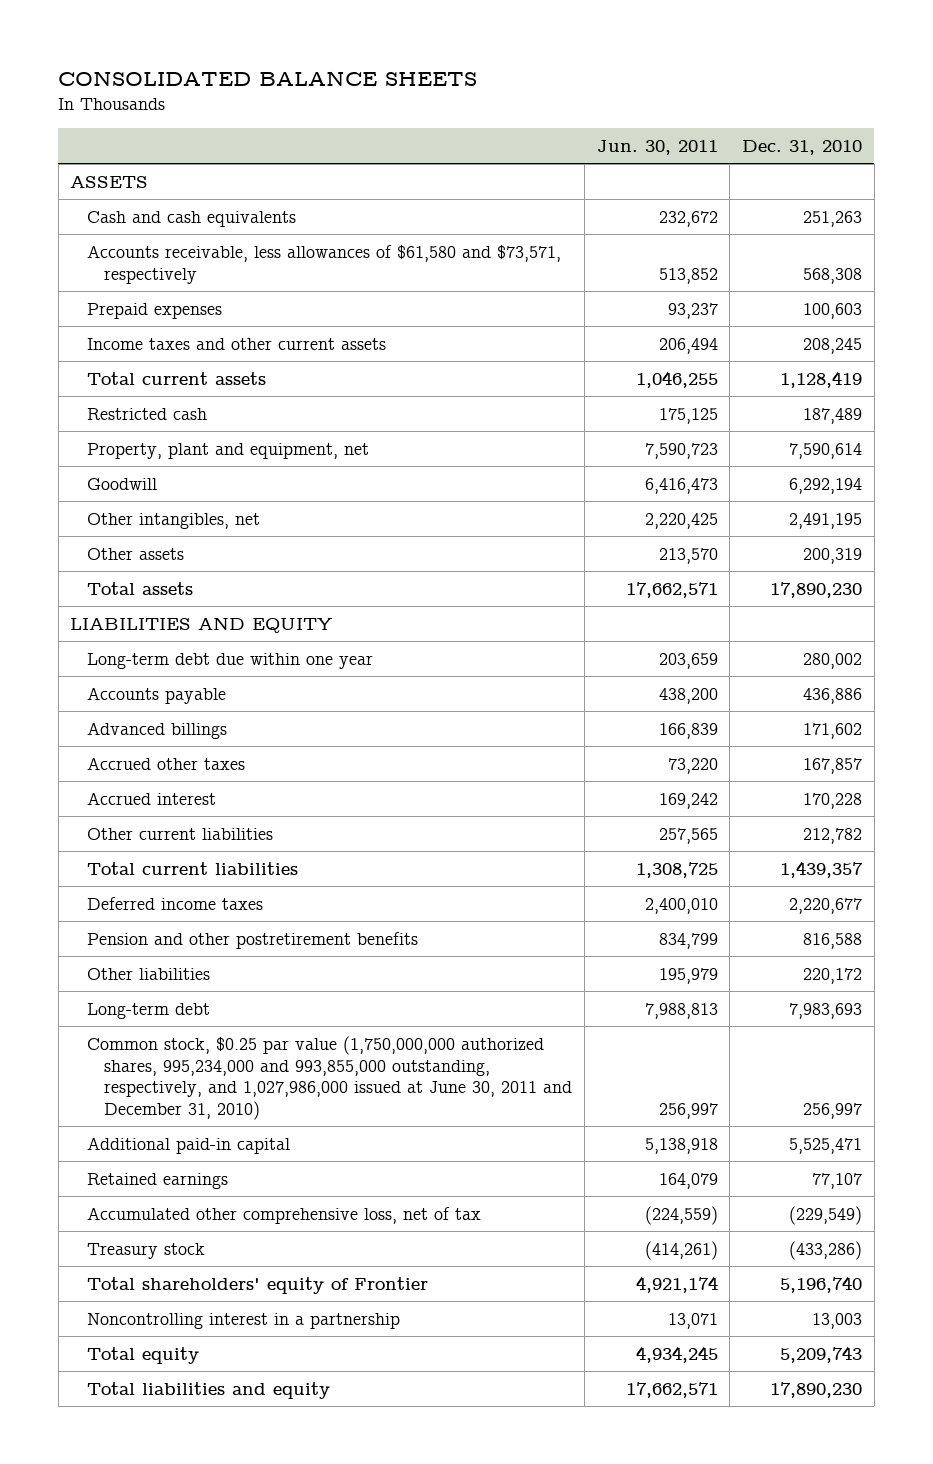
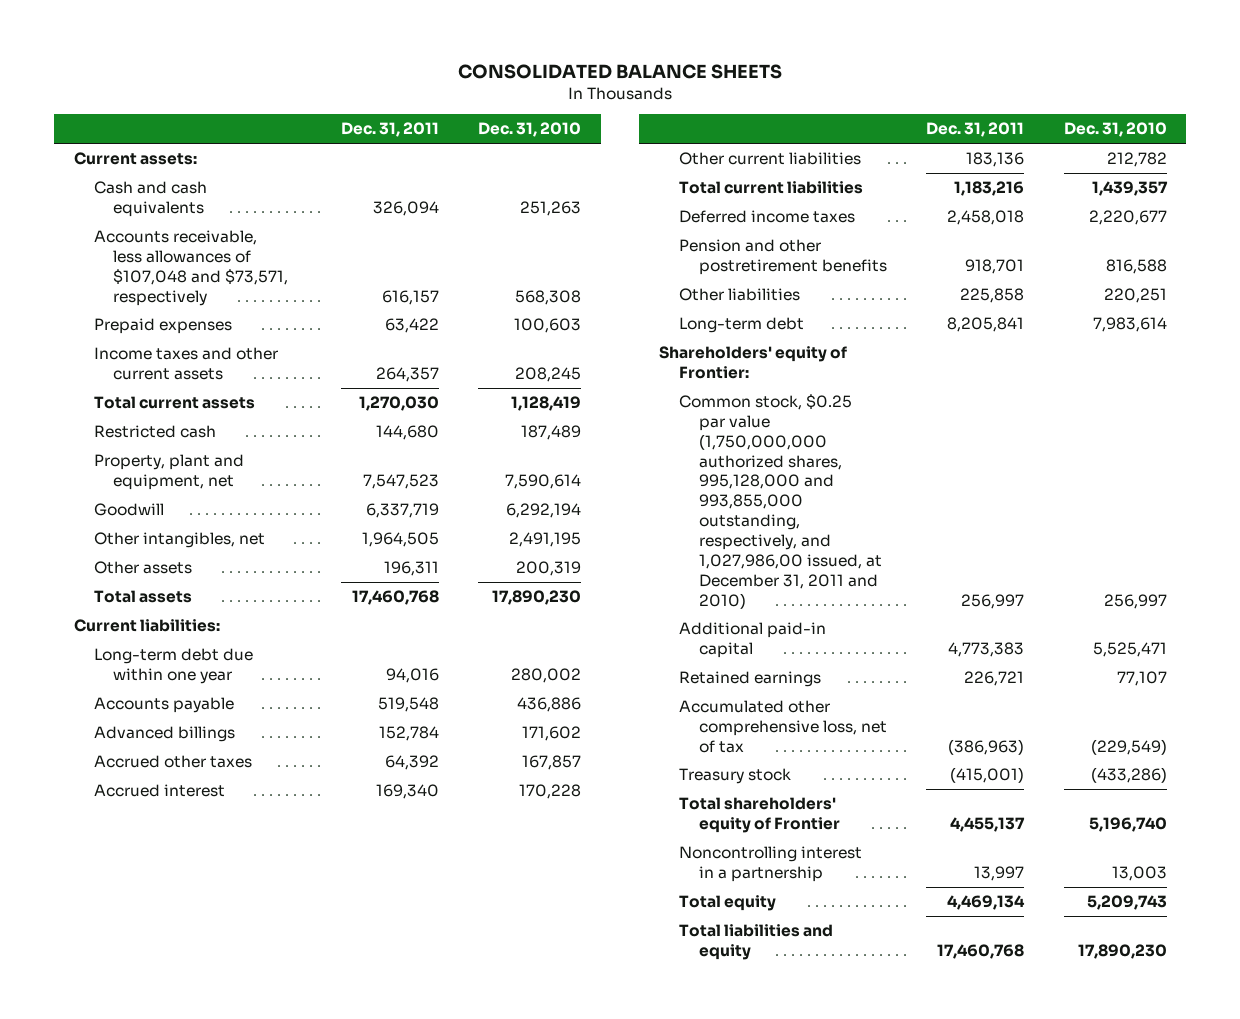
- | Jun. 30, 2011 | Dec. 31, 2010
+ | Dec. 31, 2011 | Dec. 31, 2010
- ASSETS
+ Current assets:
- Accounts receivable, less allowances of $61,580 and $73,571, respectively | 513,852 | 568,308
+ Accounts receivable, less allowances of $107,048 and $73,571, respectively | 616,157 | 568,308
- LIABILITIES AND EQUITY
+ Current liabilities:
- Other liabilities | 195,979 | 220,172
- Long-term debt | 7,988,813 | 7,983,693
- Common stock, $0.25 par value (1,750,000,000 authorized shares, 995,234,000 and 993,855,000 outstanding, respectively, and 1,027,986,000 issued at June 30, 2011 and December 31, 2010) | 256,997 | 256,997
+ Other liabilities | 225,858 | 220,251
+ Long-term debt | 8,205,841 | 7,983,614
+ Shareholders' equity of Frontier:
+ Common stock, $0.25 par value (1,750,000,000 authorized shares, 995,128,000 and 993,855,000 outstanding, respectively, and 1,027,986,00 issued, at December 31, 2011 and 2010) | 256,997 | 256,997

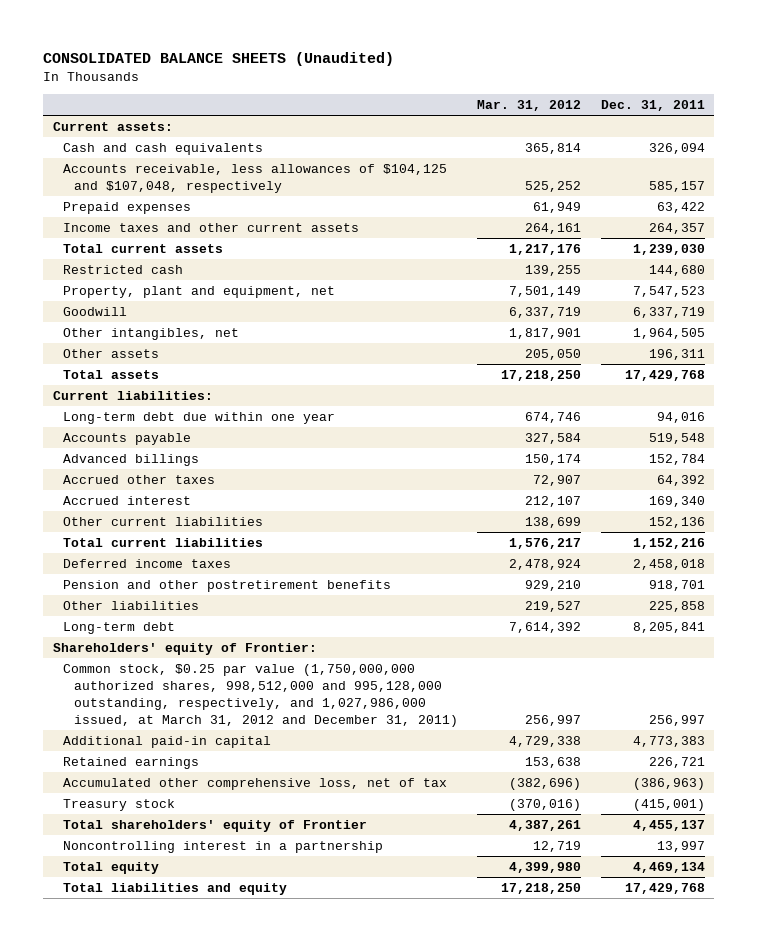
- CONSOLIDATED BALANCE SHEETS
+ CONSOLIDATED BALANCE SHEETS (Unaudited)
- | Dec. 31, 2011 | Dec. 31, 2010
+ | Mar. 31, 2012 | Dec. 31, 2011
- Accounts receivable, less allowances of $107,048 and $73,571, respectively | 616,157 | 568,308
+ Accounts receivable, less allowances of $104,125 and $107,048, respectively | 525,252 | 585,157
- Total current assets | 1,270,030 | 1,128,419
+ Total current assets | 1,217,176 | 1,239,030
- Total assets | 17,460,768 | 17,890,230
+ Total assets | 17,218,250 | 17,429,768
- Other current liabilities | 183,136 | 212,782
- Total current liabilities | 1,183,216 | 1,439,357
+ Other current liabilities | 138,699 | 152,136
+ Total current liabilities | 1,576,217 | 1,152,216
- Common stock, $0.25 par value (1,750,000,000 authorized shares, 995,128,000 and 993,855,000 outstanding, respectively, and 1,027,986,00 issued, at December 31, 2011 and 2010) | 256,997 | 256,997
+ Common stock, $0.25 par value (1,750,000,000 authorized shares, 998,512,000 and 995,128,000 outstanding, respectively, and 1,027,986,000 issued, at March 31, 2012 and December 31, 2011) | 256,997 | 256,997
- Total liabilities and equity | 17,460,768 | 17,890,230
+ Total liabilities and equity | 17,218,250 | 17,429,768

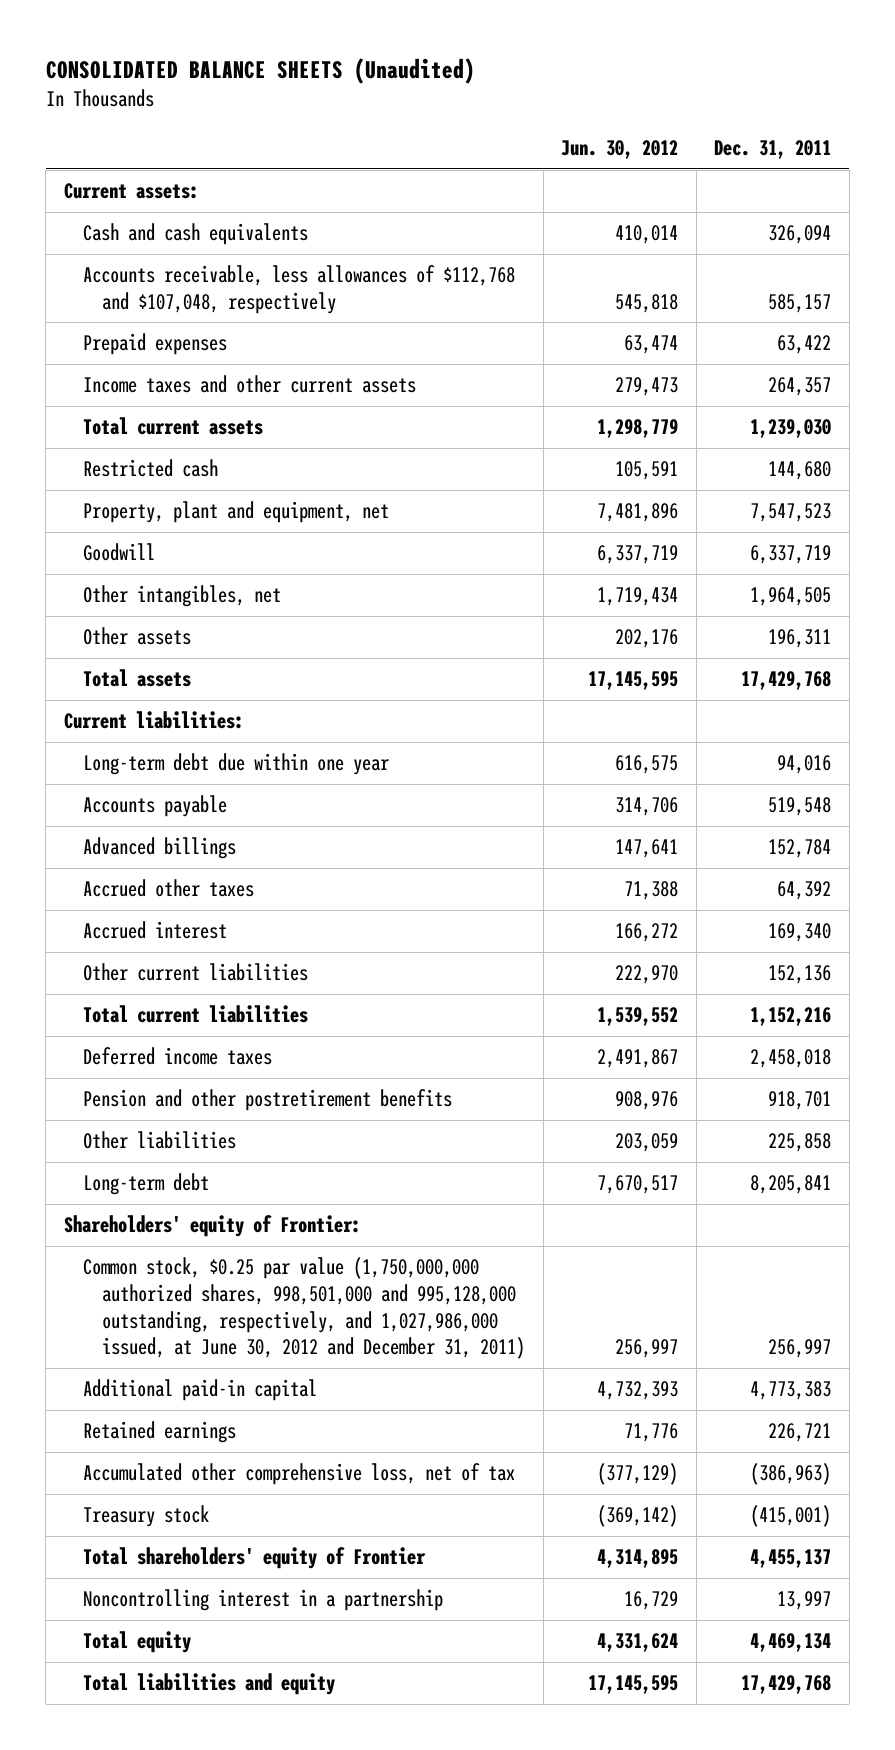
- | Mar. 31, 2012 | Dec. 31, 2011
+ | Jun. 30, 2012 | Dec. 31, 2011
- Accounts receivable, less allowances of $104,125 and $107,048, respectively | 525,252 | 585,157
+ Accounts receivable, less allowances of $112,768 and $107,048, respectively | 545,818 | 585,157
- Common stock, $0.25 par value (1,750,000,000 authorized shares, 998,512,000 and 995,128,000 outstanding, respectively, and 1,027,986,000 issued, at March 31, 2012 and December 31, 2011) | 256,997 | 256,997
+ Common stock, $0.25 par value (1,750,000,000 authorized shares, 998,501,000 and 995,128,000 outstanding, respectively, and 1,027,986,000 issued, at June 30, 2012 and December 31, 2011) | 256,997 | 256,997

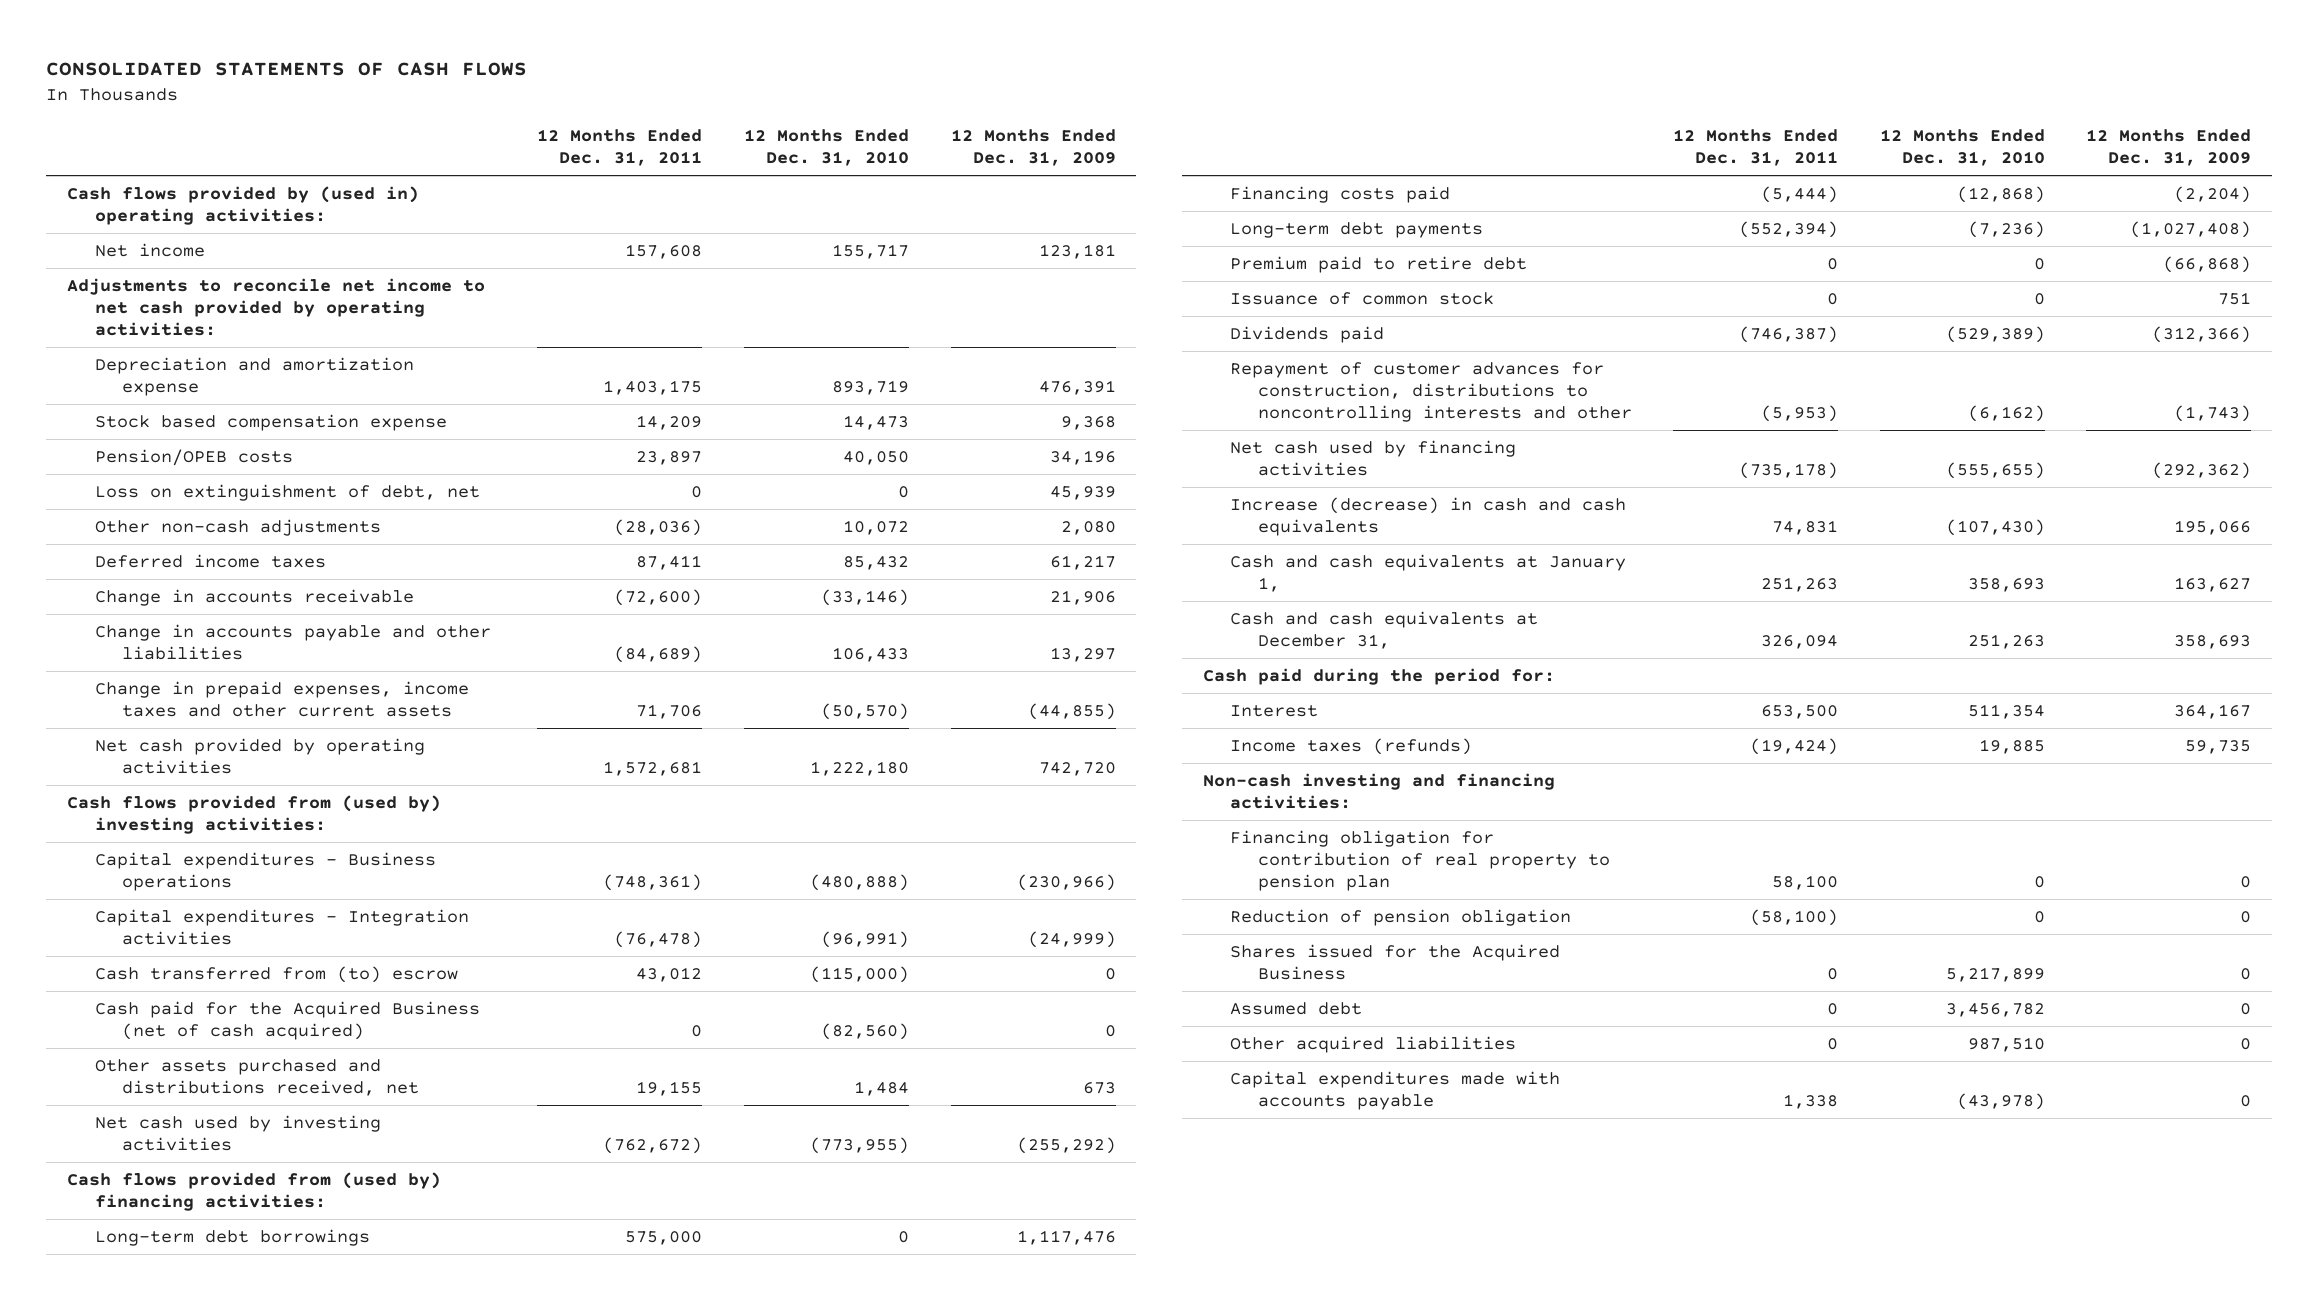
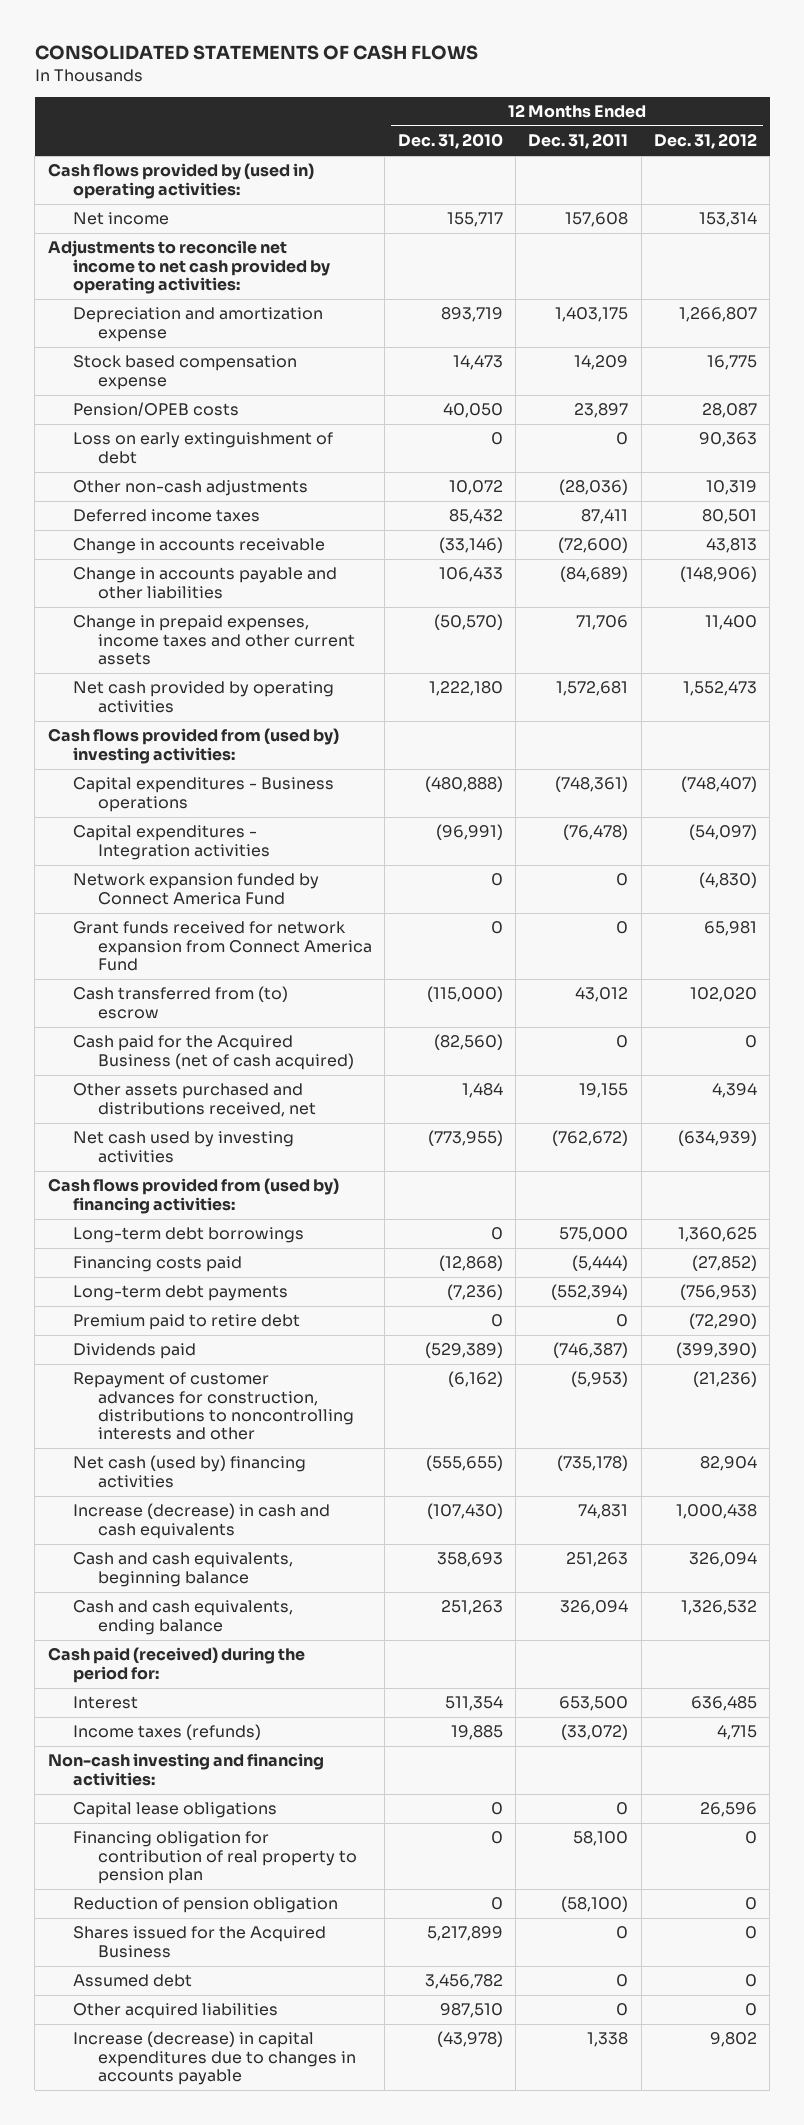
- | 12 Months Ended Dec. 31, 2011 | 12 Months Ended Dec. 31, 2010 | 12 Months Ended Dec. 31, 2009
+ | 12 Months Ended Dec. 31, 2010 | 12 Months Ended Dec. 31, 2011 | 12 Months Ended Dec. 31, 2012
- Loss on extinguishment of debt, net | 0 | 0 | 45,939
+ Loss on early extinguishment of debt | 0 | 0 | 90,363
+ Network expansion funded by Connect America Fund | 0 | 0 | (4,830)
+ Grant funds received for network expansion from Connect America Fund | 0 | 0 | 65,981
- Issuance of common stock | 0 | 0 | 751
- Net cash used by financing activities | (735,178) | (555,655) | (292,362)
+ Net cash (used by) financing activities | (555,655) | (735,178) | 82,904
- Cash and cash equivalents at January 1, | 251,263 | 358,693 | 163,627
- Cash and cash equivalents at December 31, | 326,094 | 251,263 | 358,693
- Cash paid during the period for:
+ Cash and cash equivalents, beginning balance | 358,693 | 251,263 | 326,094
+ Cash and cash equivalents, ending balance | 251,263 | 326,094 | 1,326,532
+ Cash paid (received) during the period for:
- Income taxes (refunds) | (19,424) | 19,885 | 59,735
+ Income taxes (refunds) | 19,885 | (33,072) | 4,715
+ Capital lease obligations | 0 | 0 | 26,596
- Capital expenditures made with accounts payable | 1,338 | (43,978) | 0
+ Increase (decrease) in capital expenditures due to changes in accounts payable | (43,978) | 1,338 | 9,802

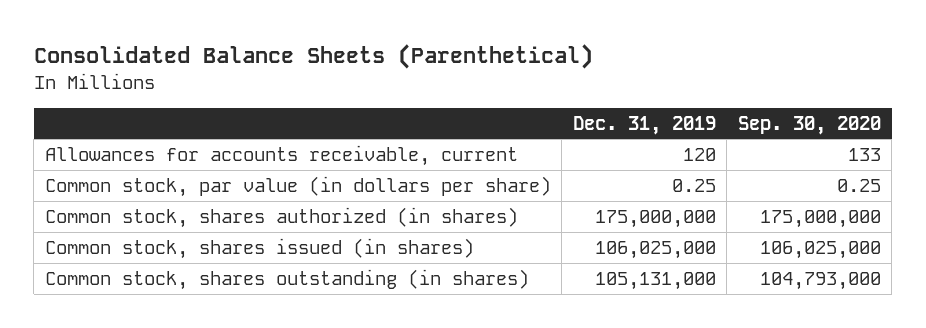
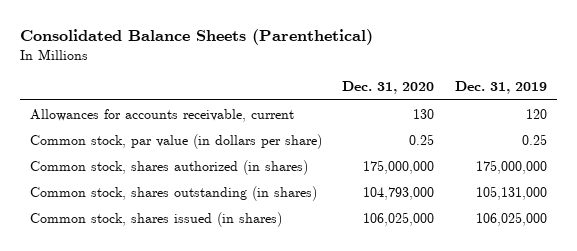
- | Dec. 31, 2019 | Sep. 30, 2020
+ | Dec. 31, 2020 | Dec. 31, 2019
moved down: Common stock, shares issued (in shares) | 106,025,000 | 106,025,000

